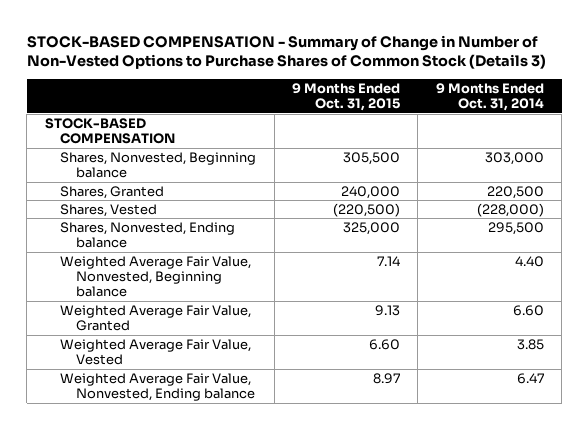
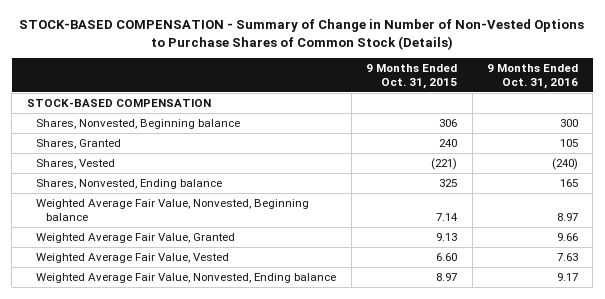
- STOCK-BASED COMPENSATION - Summary of Change in Number of Non-Vested Options to Purchase Shares of Common Stock (Details 3)
+ STOCK-BASED COMPENSATION - Summary of Change in Number of Non-Vested Options to Purchase Shares of Common Stock (Details)
- | 9 Months Ended Oct. 31, 2015 | 9 Months Ended Oct. 31, 2014
+ | 9 Months Ended Oct. 31, 2015 | 9 Months Ended Oct. 31, 2016
- Shares, Nonvested, Beginning balance | 305,500 | 303,000
- Shares, Granted | 240,000 | 220,500
- Shares, Vested | (220,500) | (228,000)
- Shares, Nonvested, Ending balance | 325,000 | 295,500
+ Shares, Nonvested, Beginning balance | 306 | 300
+ Shares, Granted | 240 | 105
+ Shares, Vested | (221) | (240)
+ Shares, Nonvested, Ending balance | 325 | 165

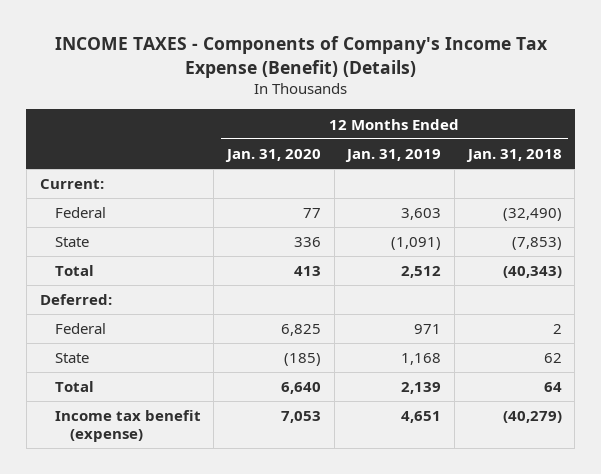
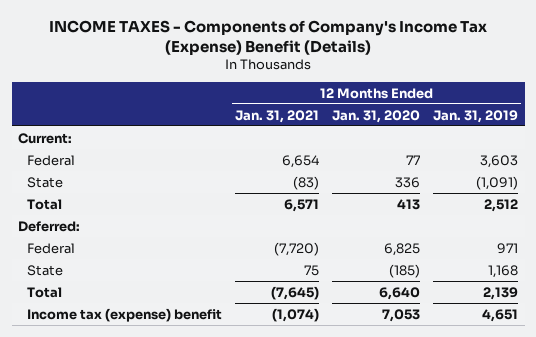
- INCOME TAXES - Components of Company's Income Tax Expense (Benefit) (Details)
+ INCOME TAXES - Components of Company's Income Tax (Expense) Benefit (Details)
- | 12 Months Ended Jan. 31, 2020 | 12 Months Ended Jan. 31, 2019 | 12 Months Ended Jan. 31, 2018
+ | 12 Months Ended Jan. 31, 2021 | 12 Months Ended Jan. 31, 2020 | 12 Months Ended Jan. 31, 2019
- Income tax benefit (expense) | 7,053 | 4,651 | (40,279)
+ Income tax (expense) benefit | (1,074) | 7,053 | 4,651

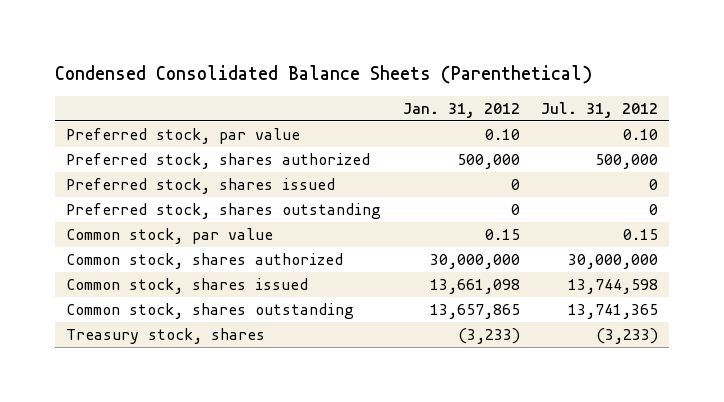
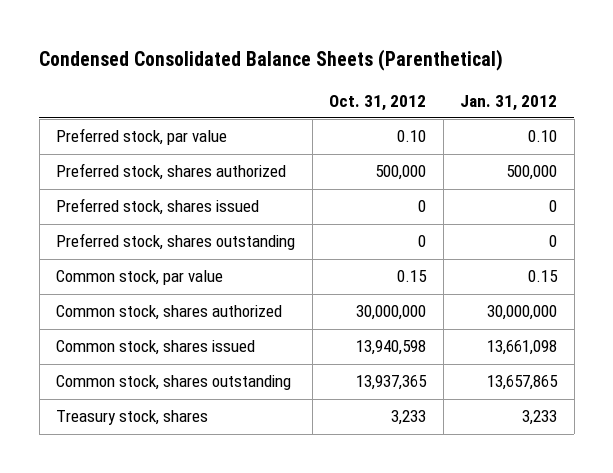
- | Jan. 31, 2012 | Jul. 31, 2012
+ | Oct. 31, 2012 | Jan. 31, 2012
- Treasury stock, shares | (3,233) | (3,233)
+ Treasury stock, shares | 3,233 | 3,233

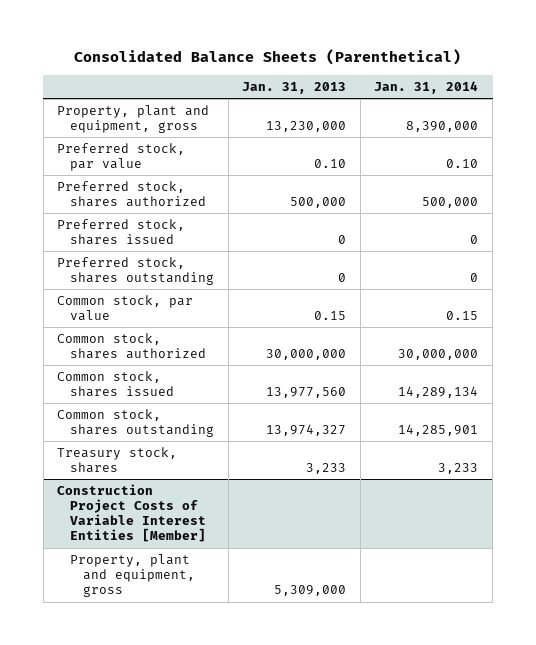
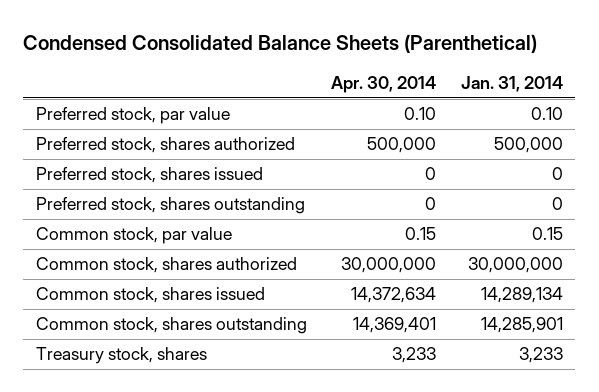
- Consolidated Balance Sheets (Parenthetical)
+ Condensed Consolidated Balance Sheets (Parenthetical)
- | Jan. 31, 2013 | Jan. 31, 2014
+ | Apr. 30, 2014 | Jan. 31, 2014
- Property, plant and equipment, gross | 13,230,000 | 8,390,000
- Construction Project Costs of Variable Interest Entities [Member]
- Property, plant and equipment, gross | 5,309,000 |

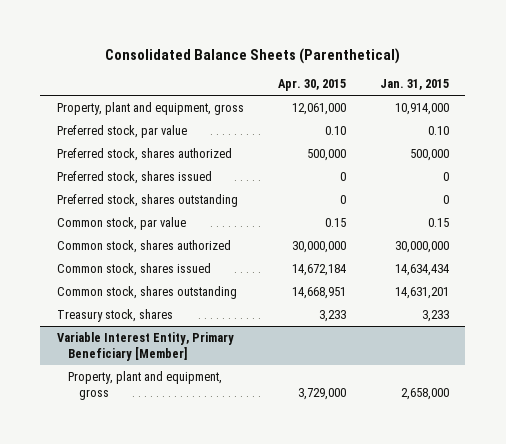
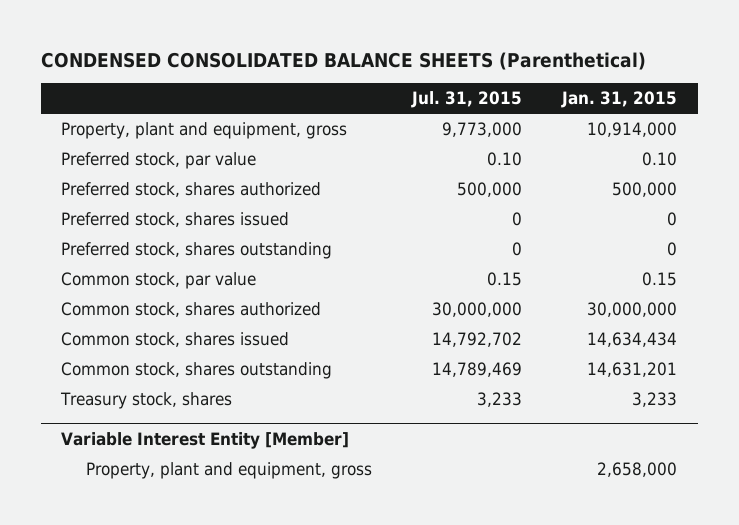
- Consolidated Balance Sheets (Parenthetical)
+ CONDENSED CONSOLIDATED BALANCE SHEETS (Parenthetical)
- | Apr. 30, 2015 | Jan. 31, 2015
+ | Jul. 31, 2015 | Jan. 31, 2015
- Variable Interest Entity, Primary Beneficiary [Member]
+ Variable Interest Entity [Member]

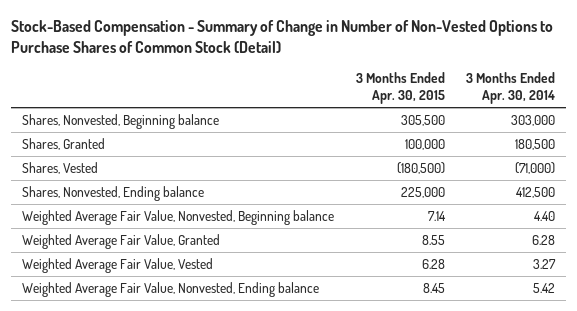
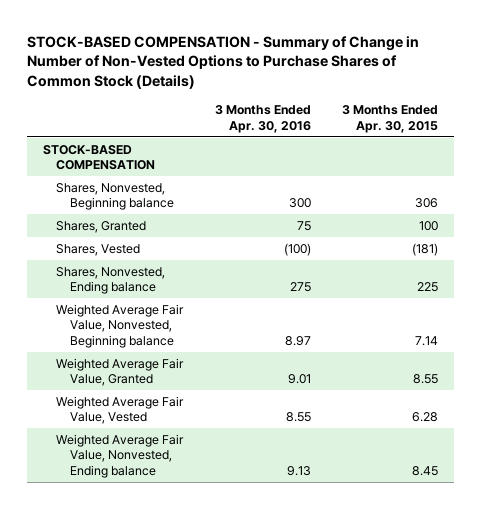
- Stock-Based Compensation - Summary of Change in Number of Non-Vested Options to Purchase Shares of Common Stock (Detail)
+ STOCK-BASED COMPENSATION - Summary of Change in Number of Non-Vested Options to Purchase Shares of Common Stock (Details)
- | 3 Months Ended Apr. 30, 2015 | 3 Months Ended Apr. 30, 2014
+ | 3 Months Ended Apr. 30, 2016 | 3 Months Ended Apr. 30, 2015
- Shares, Nonvested, Beginning balance | 305,500 | 303,000
- Shares, Granted | 100,000 | 180,500
- Shares, Vested | (180,500) | (71,000)
- Shares, Nonvested, Ending balance | 225,000 | 412,500
+ STOCK-BASED COMPENSATION
+ Shares, Nonvested, Beginning balance | 300 | 306
+ Shares, Granted | 75 | 100
+ Shares, Vested | (100) | (181)
+ Shares, Nonvested, Ending balance | 275 | 225

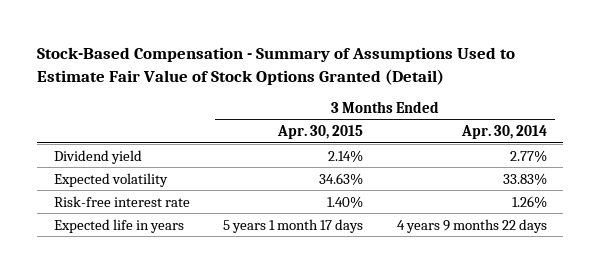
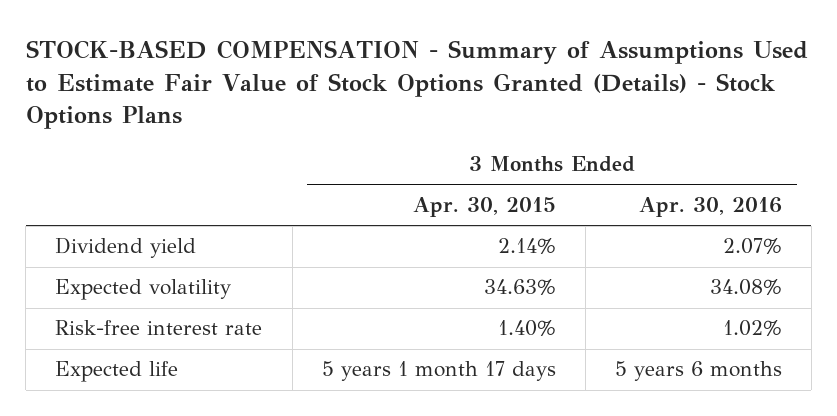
- Stock-Based Compensation - Summary of Assumptions Used to Estimate Fair Value of Stock Options Granted (Detail)
+ STOCK-BASED COMPENSATION - Summary of Assumptions Used to Estimate Fair Value of Stock Options Granted (Details) - Stock Options Plans
- | 3 Months Ended Apr. 30, 2015 | 3 Months Ended Apr. 30, 2014
+ | 3 Months Ended Apr. 30, 2015 | 3 Months Ended Apr. 30, 2016
- Expected life in years | 5 years 1 month 17 days | 4 years 9 months 22 days
+ Expected life | 5 years 1 month 17 days | 5 years 6 months

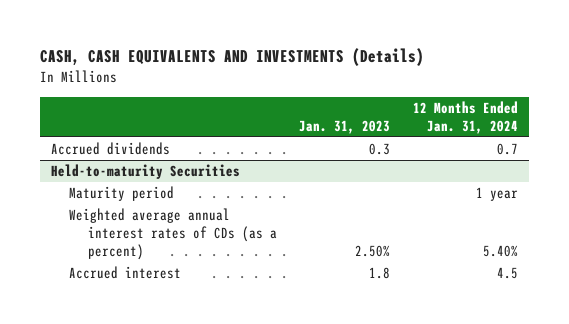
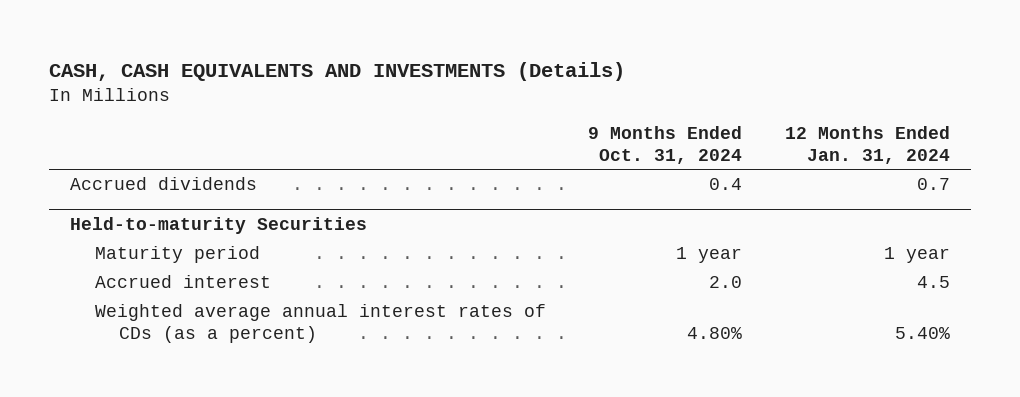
- | Jan. 31, 2023 | 12 Months Ended Jan. 31, 2024
+ | 9 Months Ended Oct. 31, 2024 | 12 Months Ended Jan. 31, 2024
@ Held-to-maturity Securities
moved down: Weighted average annual interest rates of CDs (as a percent) | 4.80% | 5.40%

